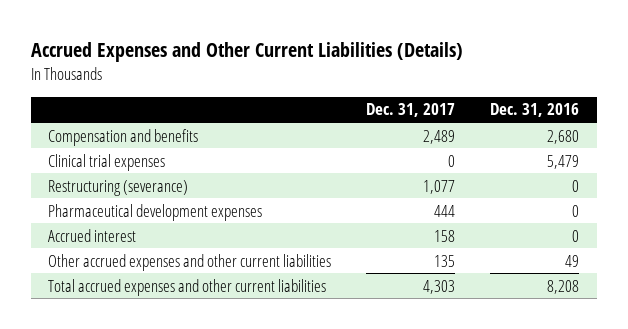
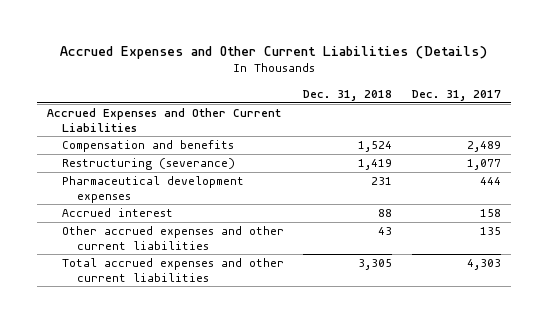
- | Dec. 31, 2017 | Dec. 31, 2016
+ | Dec. 31, 2018 | Dec. 31, 2017
+ Accrued Expenses and Other Current Liabilities
- Clinical trial expenses | 0 | 5,479

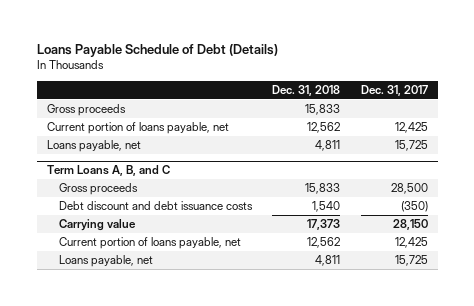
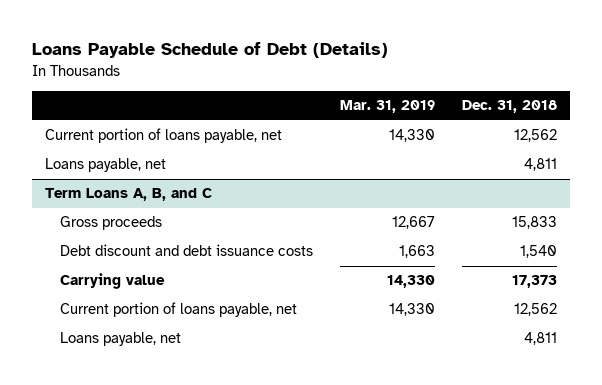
- | Dec. 31, 2018 | Dec. 31, 2017
+ | Mar. 31, 2019 | Dec. 31, 2018
- Gross proceeds | 15,833 |

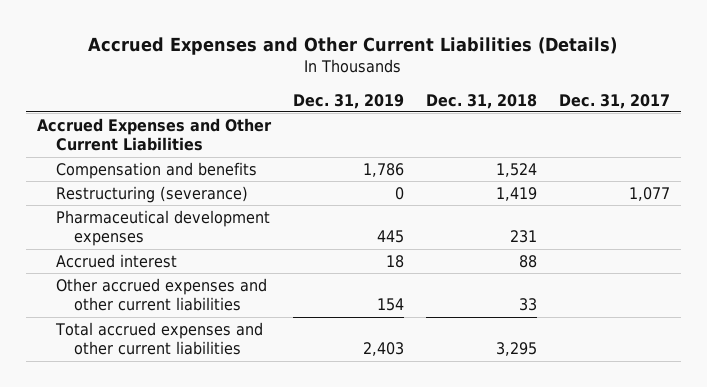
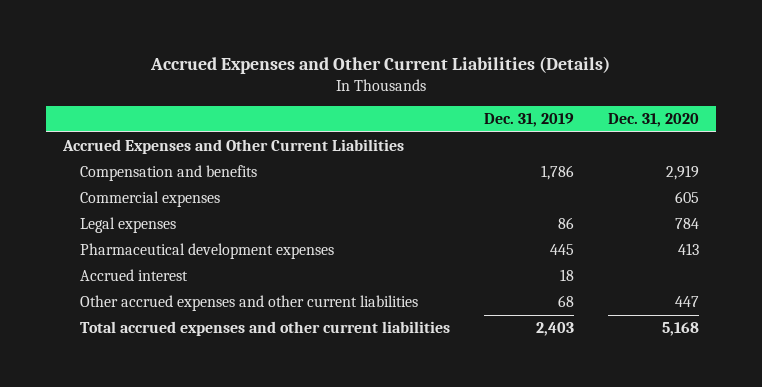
- | Dec. 31, 2019 | Dec. 31, 2018 | Dec. 31, 2017
+ | Dec. 31, 2019 | Dec. 31, 2020
- Restructuring (severance) | 0 | 1,419 | 1,077
+ Commercial expenses | | 605
+ Legal expenses | 86 | 784
- Other accrued expenses and other current liabilities | 154 | 33 |
+ Other accrued expenses and other current liabilities | 68 | 447

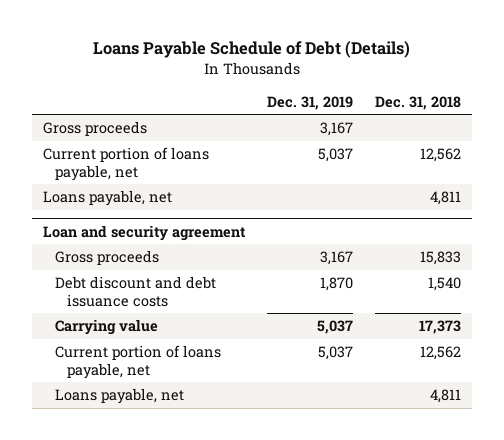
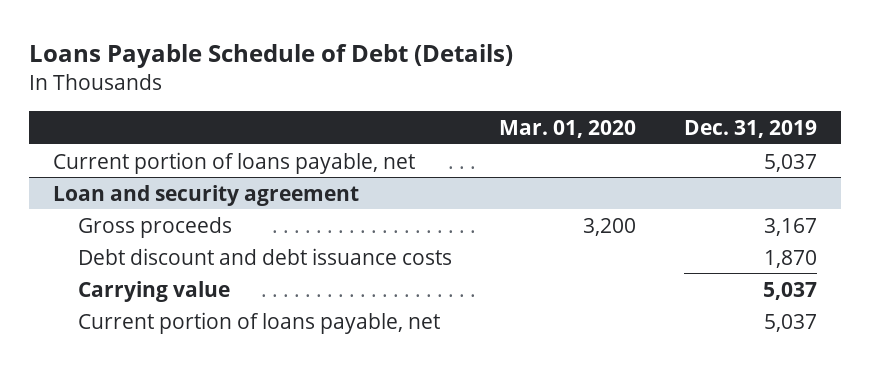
- | Dec. 31, 2019 | Dec. 31, 2018
+ | Mar. 01, 2020 | Dec. 31, 2019
- Gross proceeds | 3,167 |
- Loans payable, net | | 4,811
@ Loan and security agreement
- Loans payable, net | | 4,811

